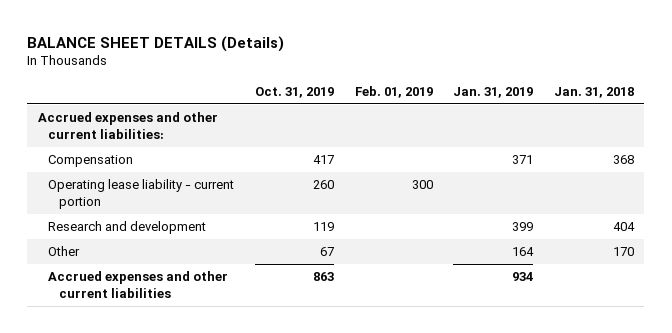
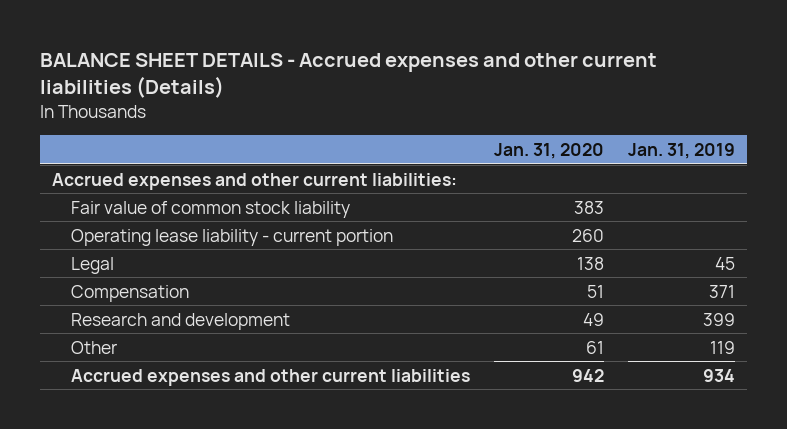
- BALANCE SHEET DETAILS (Details)
+ BALANCE SHEET DETAILS - Accrued expenses and other current liabilities (Details)
- | Oct. 31, 2019 | Feb. 01, 2019 | Jan. 31, 2019 | Jan. 31, 2018
+ | Jan. 31, 2020 | Jan. 31, 2019
+ Fair value of common stock liability | 383 |
+ Legal | 138 | 45
moved down: Compensation | 51 | 371
- Other | 67 | | 164 | 170
+ Other | 61 | 119

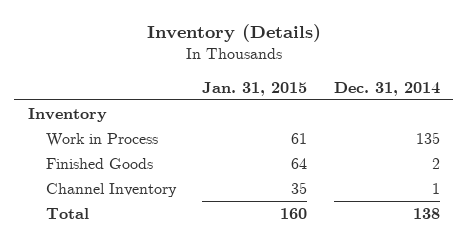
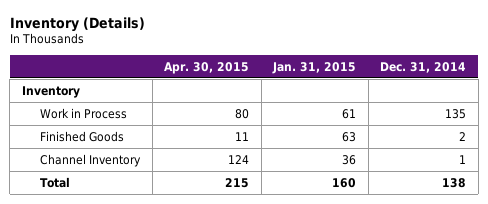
- | Jan. 31, 2015 | Dec. 31, 2014
+ | Apr. 30, 2015 | Jan. 31, 2015 | Dec. 31, 2014
- Finished Goods | 64 | 2
- Channel Inventory | 35 | 1
+ Finished Goods | 11 | 63 | 2
+ Channel Inventory | 124 | 36 | 1

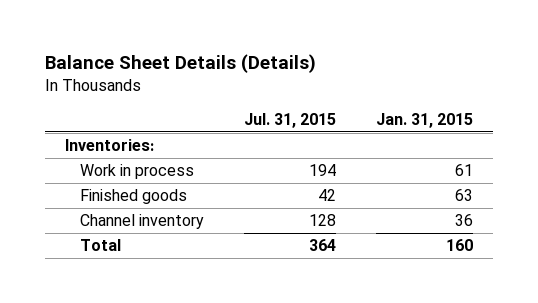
- Inventory (Details)
+ Balance Sheet Details (Details)
- | Apr. 30, 2015 | Jan. 31, 2015 | Dec. 31, 2014
+ | Jul. 31, 2015 | Jan. 31, 2015
- Inventory
- Work in Process | 80 | 61 | 135
- Finished Goods | 11 | 63 | 2
- Channel Inventory | 124 | 36 | 1
+ Inventories:
+ Work in process | 194 | 61
+ Finished goods | 42 | 63
+ Channel inventory | 128 | 36

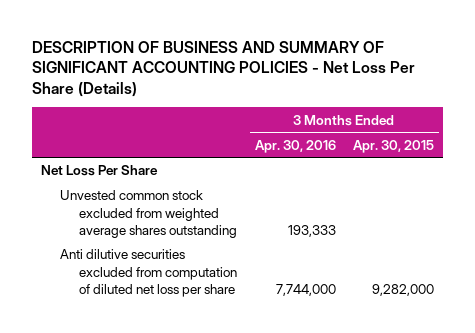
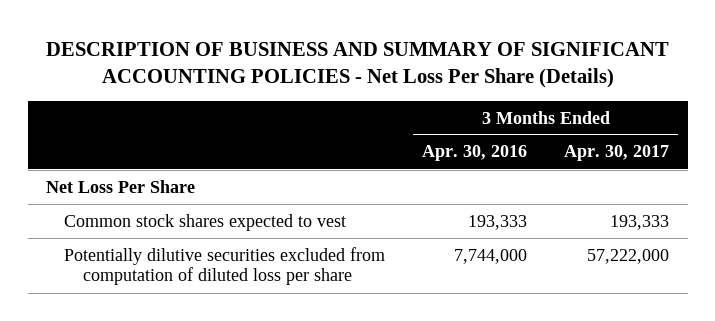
- | 3 Months Ended Apr. 30, 2016 | 3 Months Ended Apr. 30, 2015
+ | 3 Months Ended Apr. 30, 2016 | 3 Months Ended Apr. 30, 2017
- Unvested common stock excluded from weighted average shares outstanding | 193,333 |
- Anti dilutive securities excluded from computation of diluted net loss per share | 7,744,000 | 9,282,000
+ Common stock shares expected to vest | 193,333 | 193,333
+ Potentially dilutive securities excluded from computation of diluted loss per share | 7,744,000 | 57,222,000

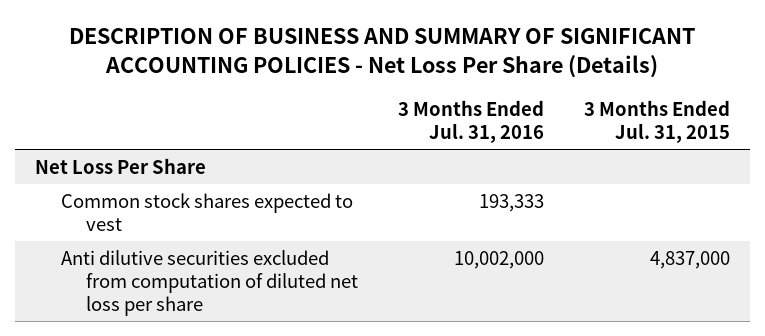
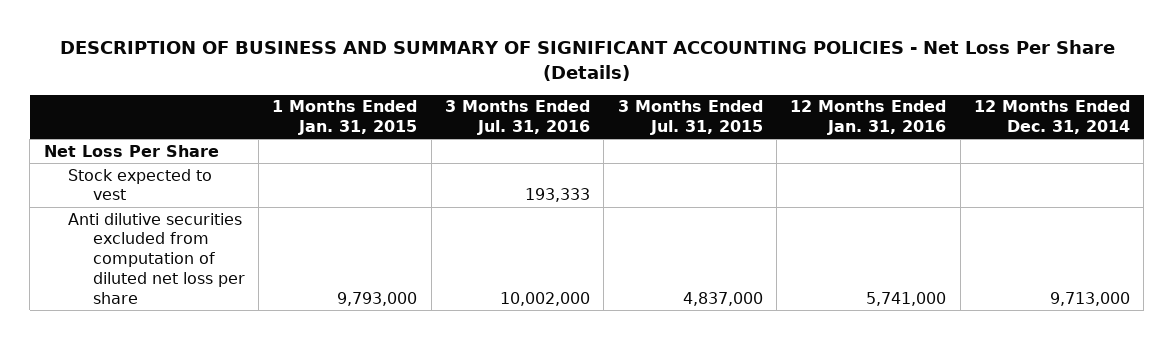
- | 3 Months Ended Jul. 31, 2016 | 3 Months Ended Jul. 31, 2015
+ | 1 Months Ended Jan. 31, 2015 | 3 Months Ended Jul. 31, 2016 | 3 Months Ended Jul. 31, 2015 | 12 Months Ended Jan. 31, 2016 | 12 Months Ended Dec. 31, 2014
- Common stock shares expected to vest | 193,333 |
+ Stock expected to vest | | 193,333 | | |

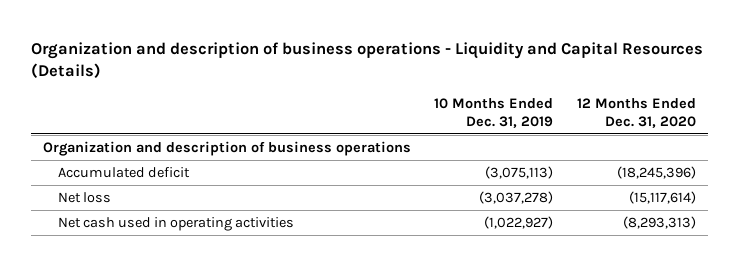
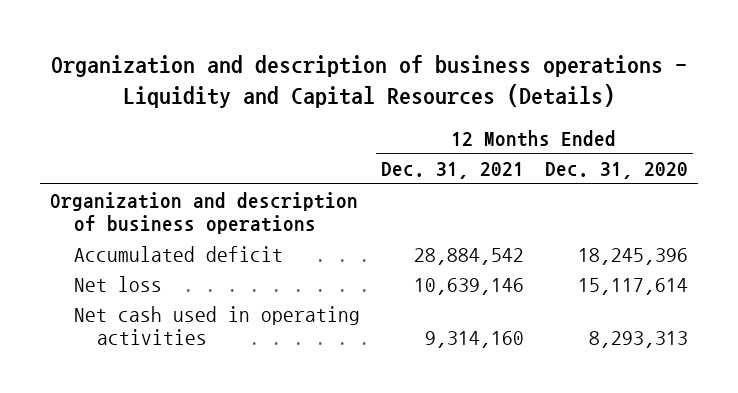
- | 10 Months Ended Dec. 31, 2019 | 12 Months Ended Dec. 31, 2020
+ | 12 Months Ended Dec. 31, 2021 | 12 Months Ended Dec. 31, 2020
- Accumulated deficit | (3,075,113) | (18,245,396)
- Net loss | (3,037,278) | (15,117,614)
- Net cash used in operating activities | (1,022,927) | (8,293,313)
+ Accumulated deficit | 28,884,542 | 18,245,396
+ Net loss | 10,639,146 | 15,117,614
+ Net cash used in operating activities | 9,314,160 | 8,293,313

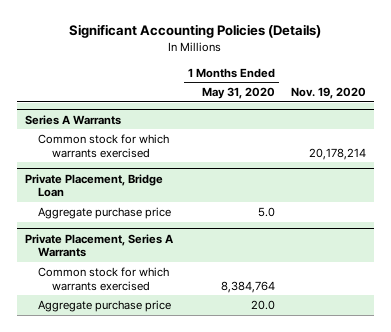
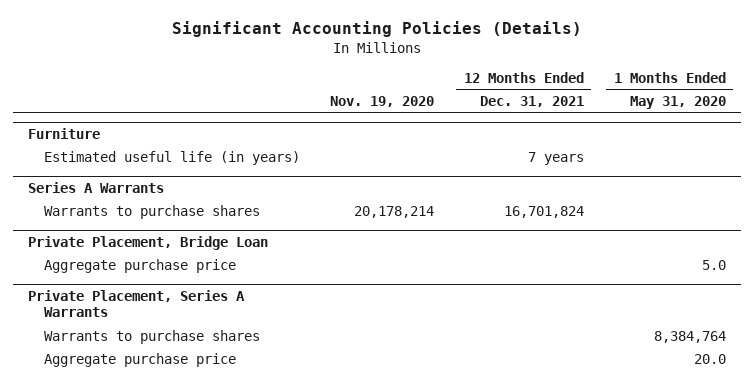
- | 1 Months Ended May 31, 2020 | Nov. 19, 2020
+ | Nov. 19, 2020 | 12 Months Ended Dec. 31, 2021 | 1 Months Ended May 31, 2020
+ Furniture
+ Estimated useful life (in years) | | 7 years |
@ Series A Warrants
- Common stock for which warrants exercised | | 20,178,214
+ Warrants to purchase shares | 20,178,214 | 16,701,824 |
@ Private Placement, Series A Warrants
- Common stock for which warrants exercised | 8,384,764 |
+ Warrants to purchase shares | | | 8,384,764

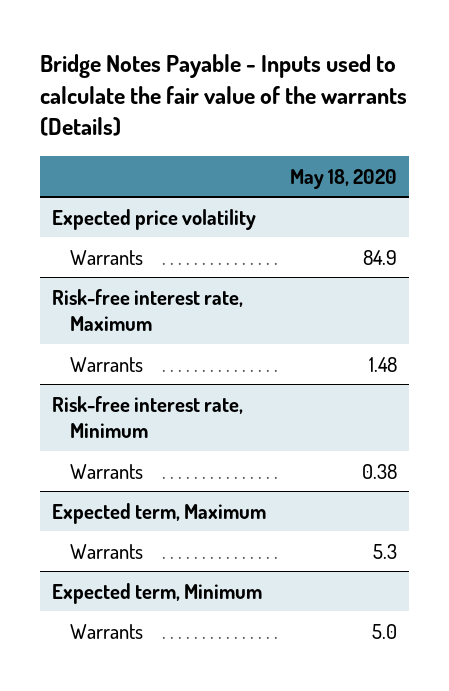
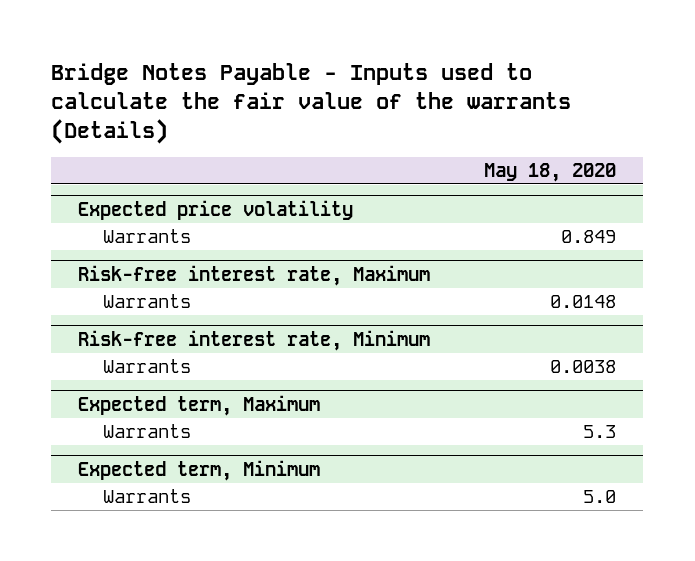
@ Expected price volatility
- Warrants | 84.9
+ Warrants | 0.849
@ Risk-free interest rate, Maximum
- Warrants | 1.48
+ Warrants | 0.0148
@ Risk-free interest rate, Minimum
- Warrants | 0.38
+ Warrants | 0.0038

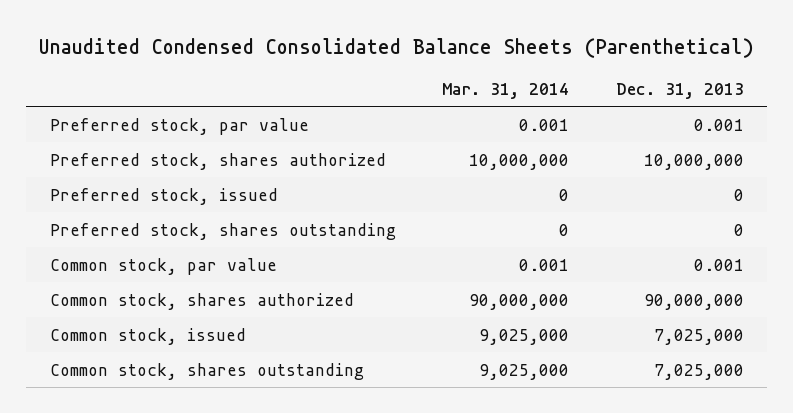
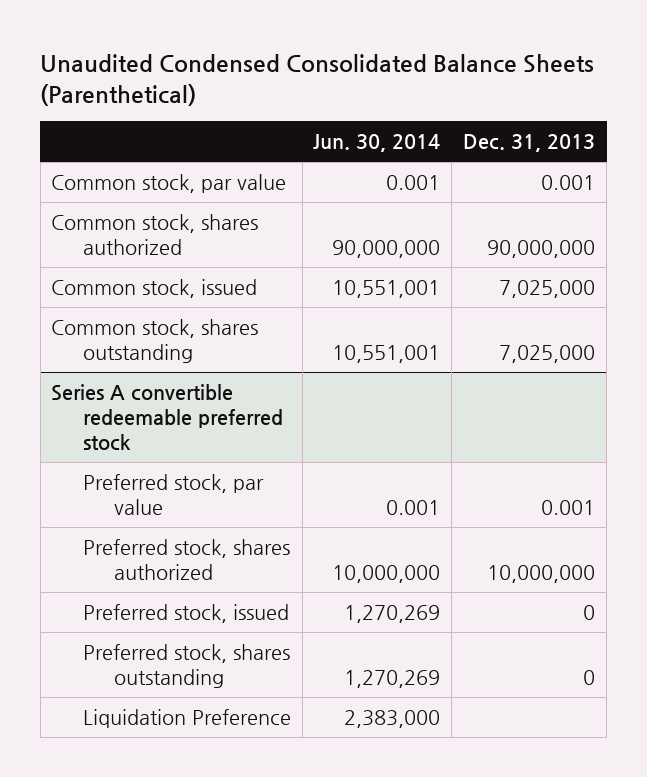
- | Mar. 31, 2014 | Dec. 31, 2013
+ | Jun. 30, 2014 | Dec. 31, 2013
- Preferred stock, par value | 0.001 | 0.001
- Preferred stock, shares authorized | 10,000,000 | 10,000,000
- Preferred stock, issued | 0 | 0
- Preferred stock, shares outstanding | 0 | 0
+ Series A convertible redeemable preferred stock
+ Preferred stock, par value | 0.001 | 0.001
+ Preferred stock, shares authorized | 10,000,000 | 10,000,000
+ Preferred stock, issued | 1,270,269 | 0
+ Preferred stock, shares outstanding | 1,270,269 | 0
+ Liquidation Preference | 2,383,000 |

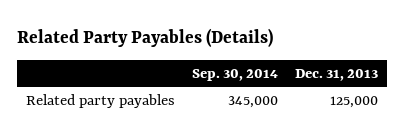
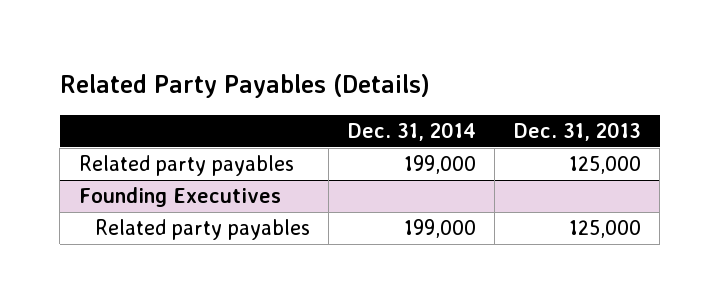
- | Sep. 30, 2014 | Dec. 31, 2013
+ | Dec. 31, 2014 | Dec. 31, 2013
+ Founding Executives
+ Related party payables | 199,000 | 125,000

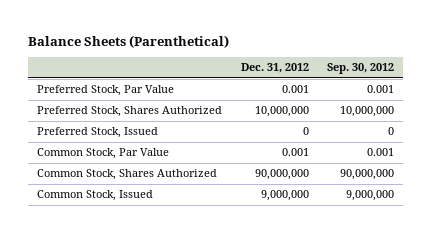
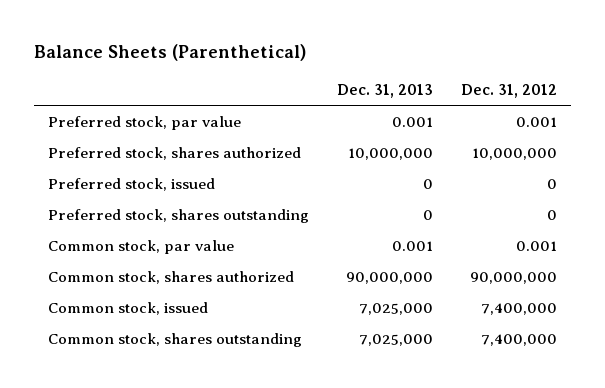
- | Dec. 31, 2012 | Sep. 30, 2012
+ | Dec. 31, 2013 | Dec. 31, 2012
- Preferred Stock, Par Value | 0.001 | 0.001
- Preferred Stock, Shares Authorized | 10,000,000 | 10,000,000
- Preferred Stock, Issued | 0 | 0
- Common Stock, Par Value | 0.001 | 0.001
- Common Stock, Shares Authorized | 90,000,000 | 90,000,000
- Common Stock, Issued | 9,000,000 | 9,000,000
+ Preferred stock, par value | 0.001 | 0.001
+ Preferred stock, shares authorized | 10,000,000 | 10,000,000
+ Preferred stock, issued | 0 | 0
+ Preferred stock, shares outstanding | 0 | 0
+ Common stock, par value | 0.001 | 0.001
+ Common stock, shares authorized | 90,000,000 | 90,000,000
+ Common stock, issued | 7,025,000 | 7,400,000
+ Common stock, shares outstanding | 7,025,000 | 7,400,000

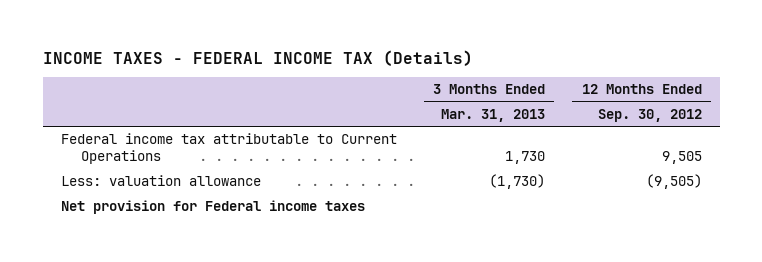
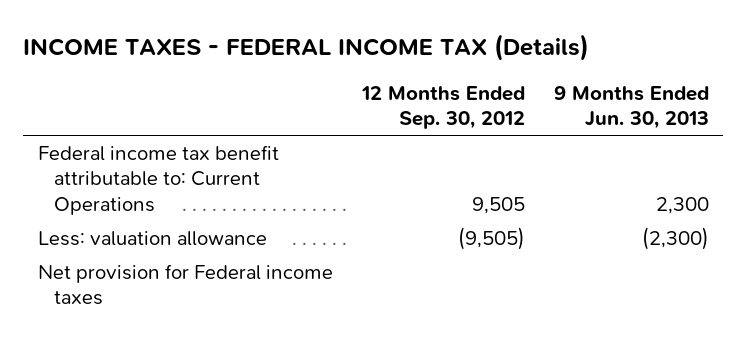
- | 3 Months Ended Mar. 31, 2013 | 12 Months Ended Sep. 30, 2012
+ | 12 Months Ended Sep. 30, 2012 | 9 Months Ended Jun. 30, 2013
- Federal income tax attributable to Current Operations | 1,730 | 9,505
+ Federal income tax benefit attributable to: Current Operations | 9,505 | 2,300

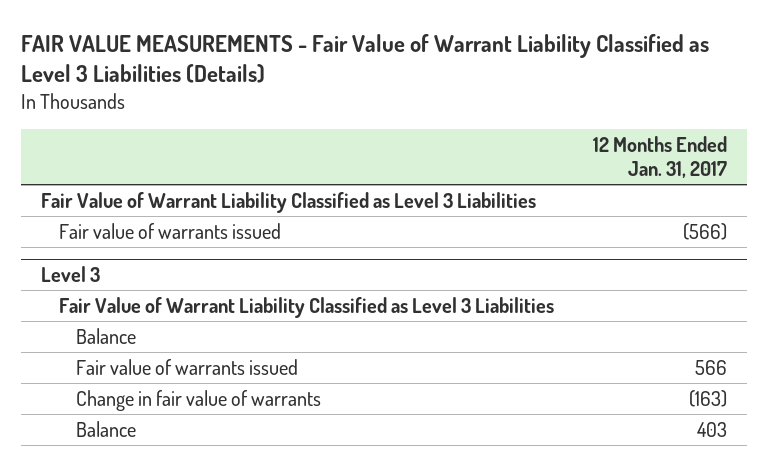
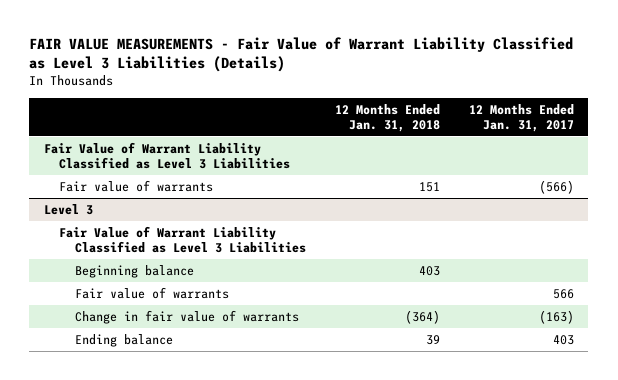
- | 12 Months Ended Jan. 31, 2017
+ | 12 Months Ended Jan. 31, 2018 | 12 Months Ended Jan. 31, 2017
- Fair value of warrants issued | (566)
+ Fair value of warrants | 151 | (566)
@ Level 3
- Balance
- Fair value of warrants issued | 566
+ Beginning balance | 403 |
+ Fair value of warrants | | 566
- Balance | 403
+ Ending balance | 39 | 403

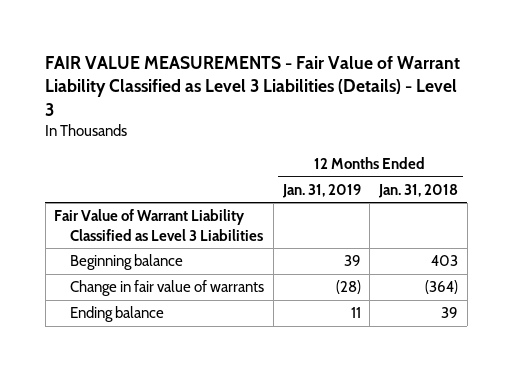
- FAIR VALUE MEASUREMENTS - Fair Value of Warrant Liability Classified as Level 3 Liabilities (Details)
+ FAIR VALUE MEASUREMENTS - Fair Value of Warrant Liability Classified as Level 3 Liabilities (Details) - Level 3
- | 12 Months Ended Jan. 31, 2018 | 12 Months Ended Jan. 31, 2017
+ | 12 Months Ended Jan. 31, 2019 | 12 Months Ended Jan. 31, 2018
- Fair value of warrants | 151 | (566)
- Level 3
- Fair Value of Warrant Liability Classified as Level 3 Liabilities
- Fair value of warrants | | 566

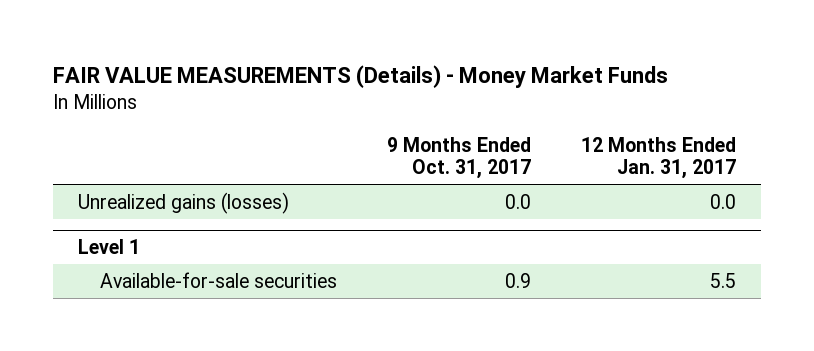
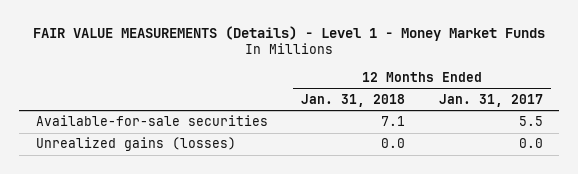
- FAIR VALUE MEASUREMENTS (Details) - Money Market Funds
+ FAIR VALUE MEASUREMENTS (Details) - Level 1 - Money Market Funds
- | 9 Months Ended Oct. 31, 2017 | 12 Months Ended Jan. 31, 2017
+ | 12 Months Ended Jan. 31, 2018 | 12 Months Ended Jan. 31, 2017
- Level 1
moved down: Unrealized gains (losses) | 0.0 | 0.0

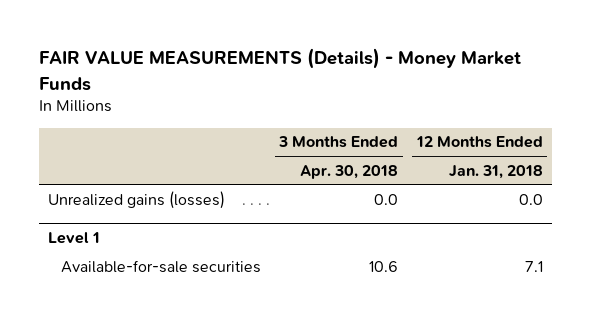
- FAIR VALUE MEASUREMENTS (Details) - Level 1 - Money Market Funds
+ FAIR VALUE MEASUREMENTS (Details) - Money Market Funds
- | 12 Months Ended Jan. 31, 2018 | 12 Months Ended Jan. 31, 2017
+ | 3 Months Ended Apr. 30, 2018 | 12 Months Ended Jan. 31, 2018
- Available-for-sale securities | 7.1 | 5.5
+ Level 1
+ Available-for-sale securities | 10.6 | 7.1

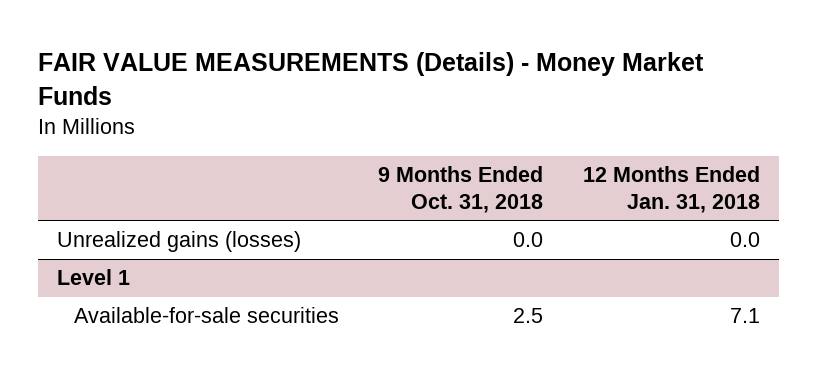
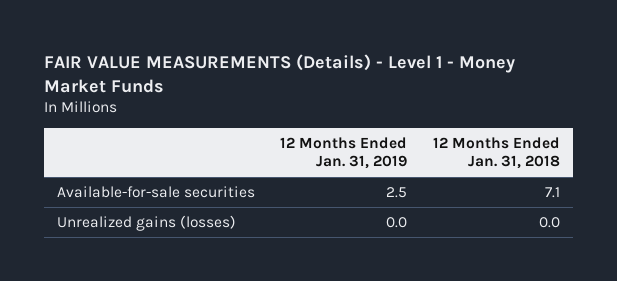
- FAIR VALUE MEASUREMENTS (Details) - Money Market Funds
+ FAIR VALUE MEASUREMENTS (Details) - Level 1 - Money Market Funds
- | 9 Months Ended Oct. 31, 2018 | 12 Months Ended Jan. 31, 2018
+ | 12 Months Ended Jan. 31, 2019 | 12 Months Ended Jan. 31, 2018
- Level 1
moved down: Unrealized gains (losses) | 0.0 | 0.0

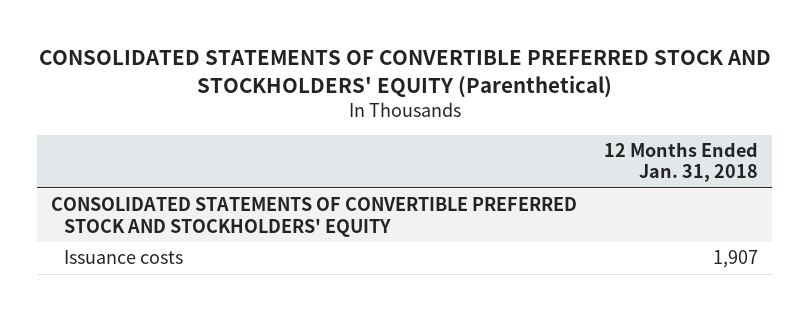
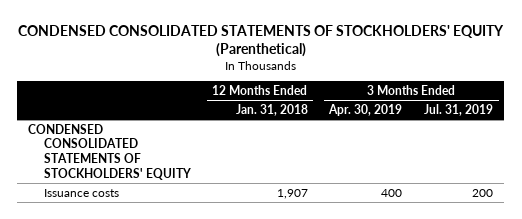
- CONSOLIDATED STATEMENTS OF CONVERTIBLE PREFERRED STOCK AND STOCKHOLDERS' EQUITY (Parenthetical)
+ CONDENSED CONSOLIDATED STATEMENTS OF STOCKHOLDERS' EQUITY (Parenthetical)
- | 12 Months Ended Jan. 31, 2018
+ | 12 Months Ended Jan. 31, 2018 | 3 Months Ended Apr. 30, 2019 | 3 Months Ended Jul. 31, 2019
- CONSOLIDATED STATEMENTS OF CONVERTIBLE PREFERRED STOCK AND STOCKHOLDERS' EQUITY
+ CONDENSED CONSOLIDATED STATEMENTS OF STOCKHOLDERS' EQUITY

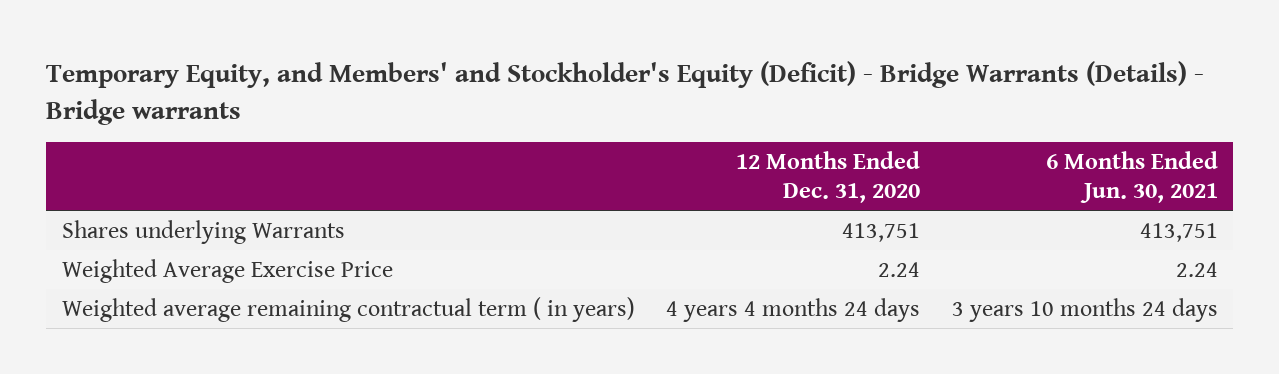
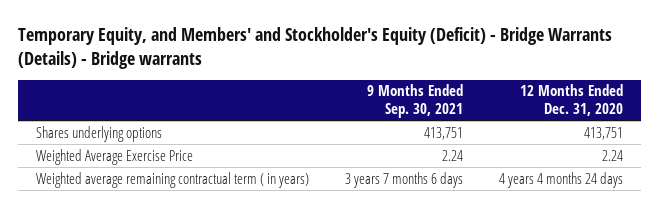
- | 12 Months Ended Dec. 31, 2020 | 6 Months Ended Jun. 30, 2021
+ | 9 Months Ended Sep. 30, 2021 | 12 Months Ended Dec. 31, 2020
- Shares underlying Warrants | 413,751 | 413,751
+ Shares underlying options | 413,751 | 413,751

